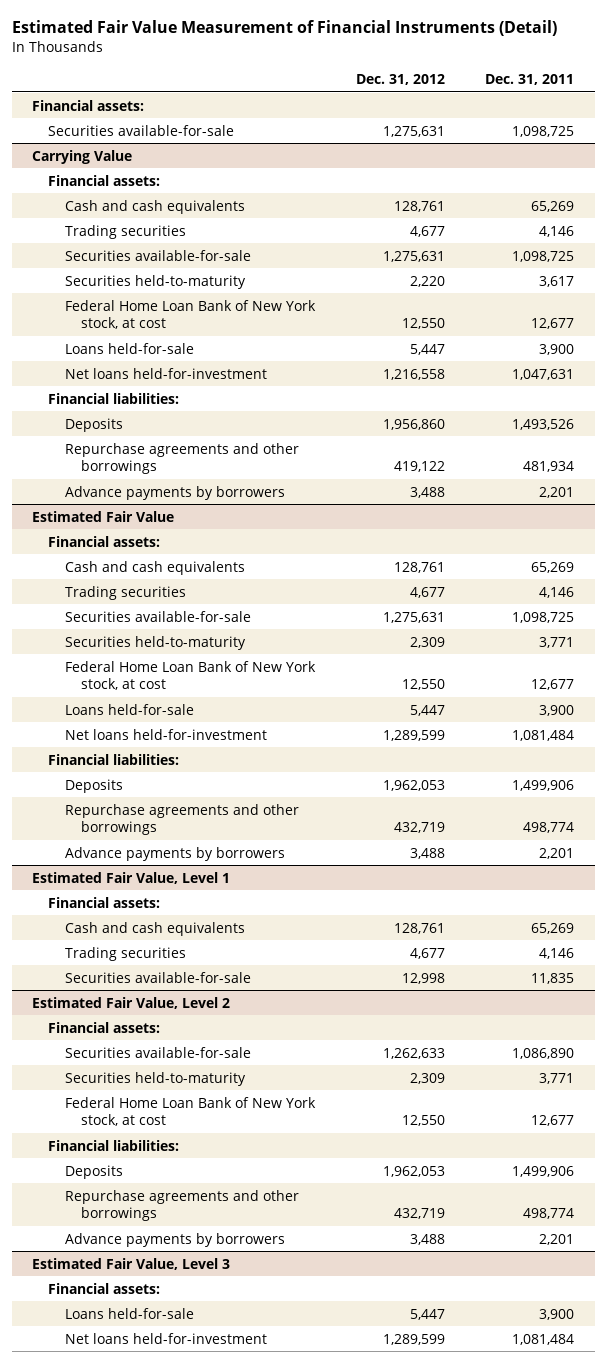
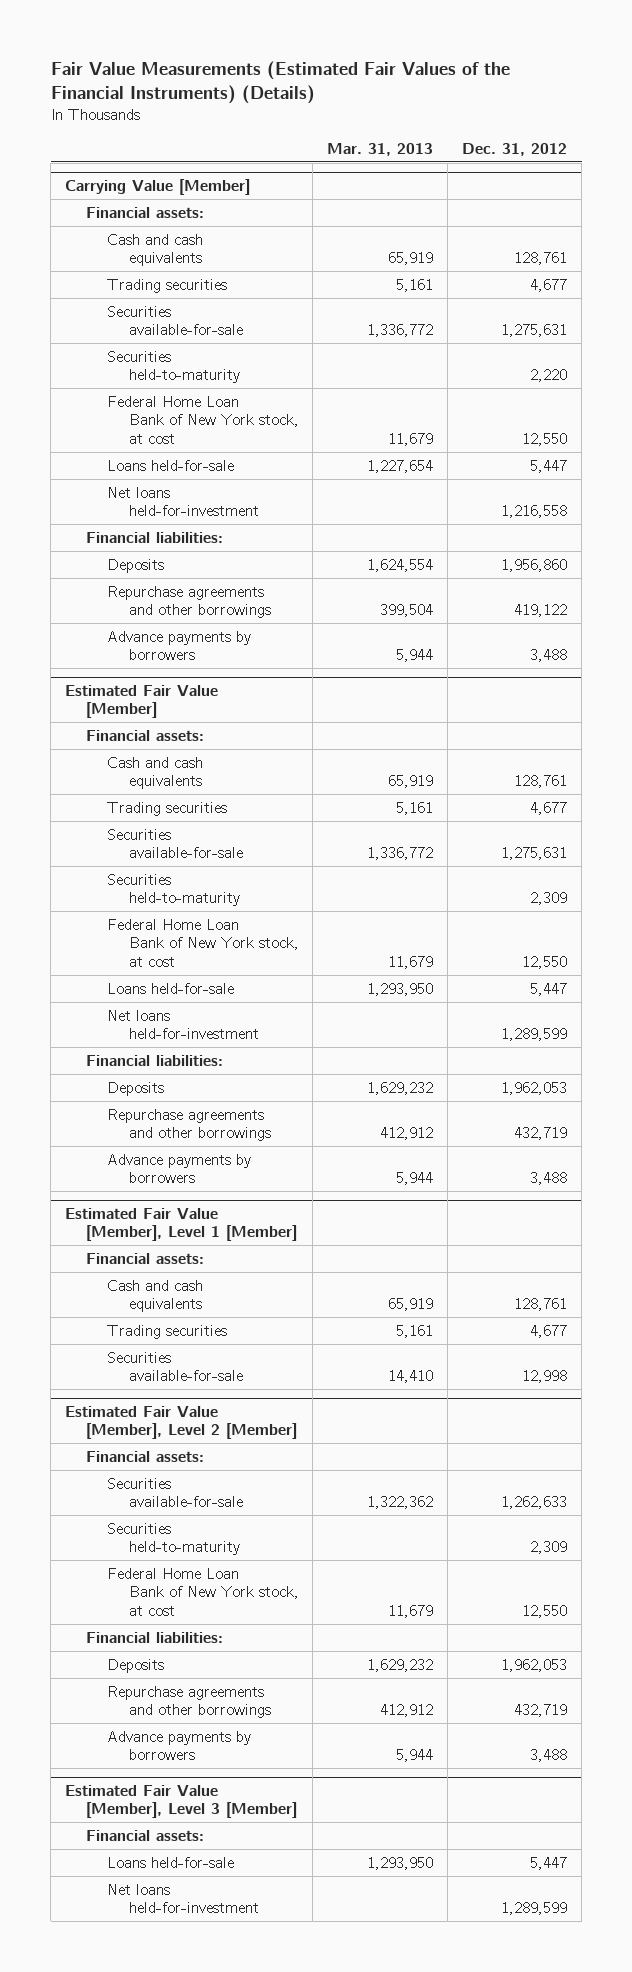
- Estimated Fair Value Measurement of Financial Instruments (Detail)
+ Fair Value Measurements (Estimated Fair Values of the Financial Instruments) (Details)
- | Dec. 31, 2012 | Dec. 31, 2011
+ | Mar. 31, 2013 | Dec. 31, 2012
- Financial assets:
- Securities available-for-sale | 1,275,631 | 1,098,725
- Carrying Value
+ Carrying Value [Member]
- Estimated Fair Value
+ Estimated Fair Value [Member]
- Estimated Fair Value, Level 1
+ Estimated Fair Value [Member], Level 1 [Member]
- Estimated Fair Value, Level 2
+ Estimated Fair Value [Member], Level 2 [Member]
- Estimated Fair Value, Level 3
+ Estimated Fair Value [Member], Level 3 [Member]

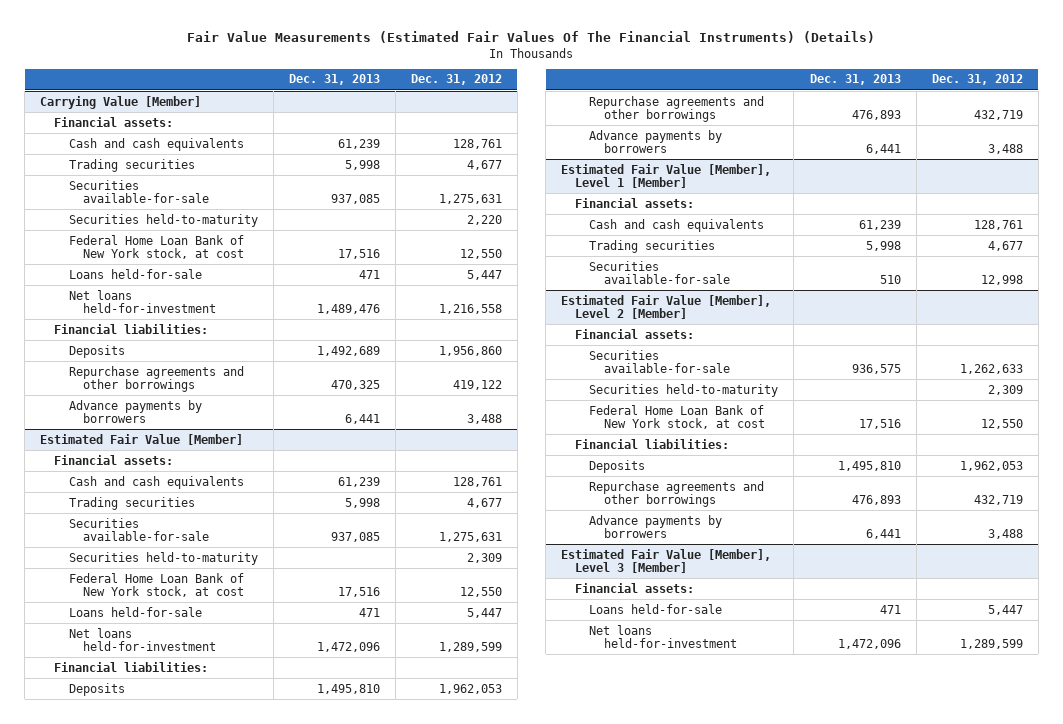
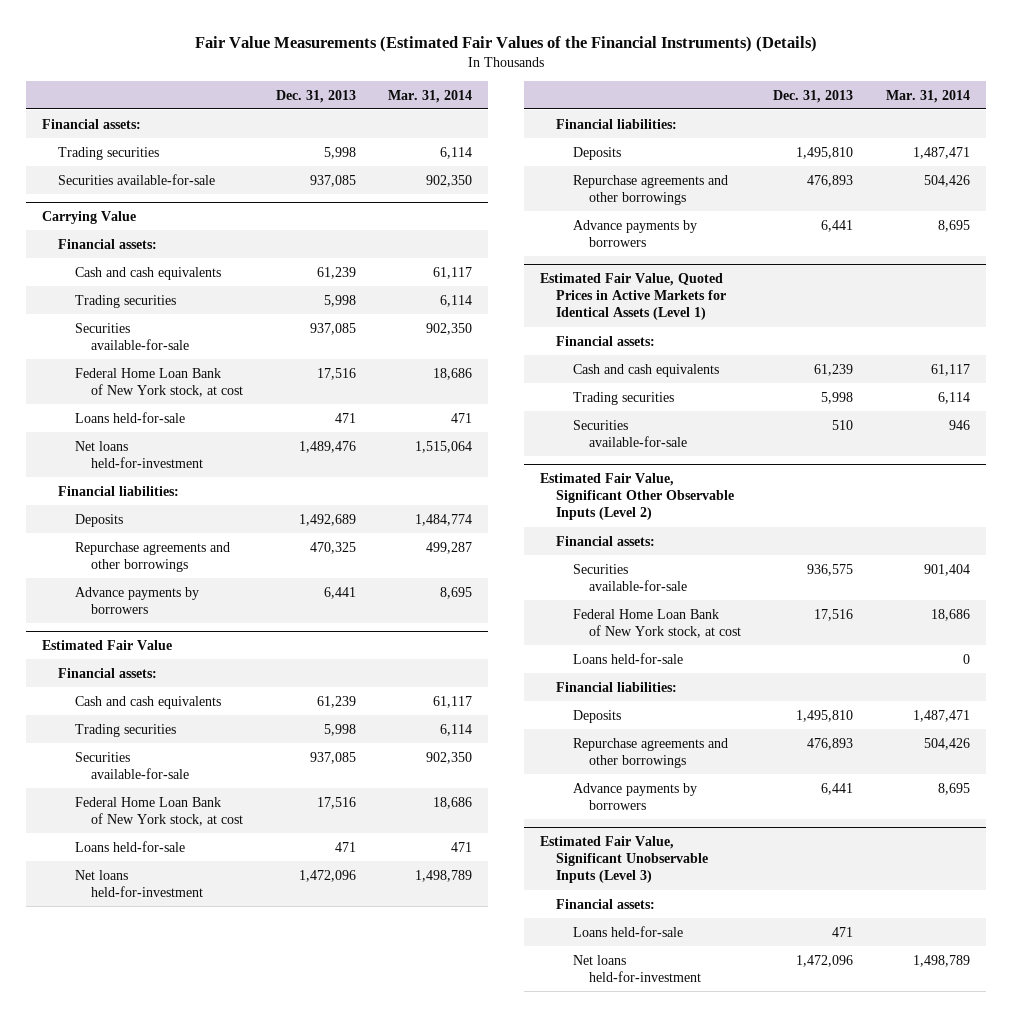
- Fair Value Measurements (Estimated Fair Values Of The Financial Instruments) (Details)
+ Fair Value Measurements (Estimated Fair Values of the Financial Instruments) (Details)
- | Dec. 31, 2013 | Dec. 31, 2012
+ | Dec. 31, 2013 | Mar. 31, 2014
- Carrying Value [Member]
+ Trading securities | 5,998 | 6,114
+ Securities available-for-sale | 937,085 | 902,350
+ Carrying Value
+ Financial assets:
- Securities held-to-maturity | | 2,220
- Estimated Fair Value [Member]
+ Estimated Fair Value
- Securities held-to-maturity | | 2,309
- Estimated Fair Value [Member], Level 1 [Member]
+ Estimated Fair Value, Quoted Prices in Active Markets for Identical Assets (Level 1)
- Estimated Fair Value [Member], Level 2 [Member]
+ Estimated Fair Value, Significant Other Observable Inputs (Level 2)
- Securities held-to-maturity | | 2,309
+ Loans held-for-sale | | 0
- Estimated Fair Value [Member], Level 3 [Member]
+ Estimated Fair Value, Significant Unobservable Inputs (Level 3)

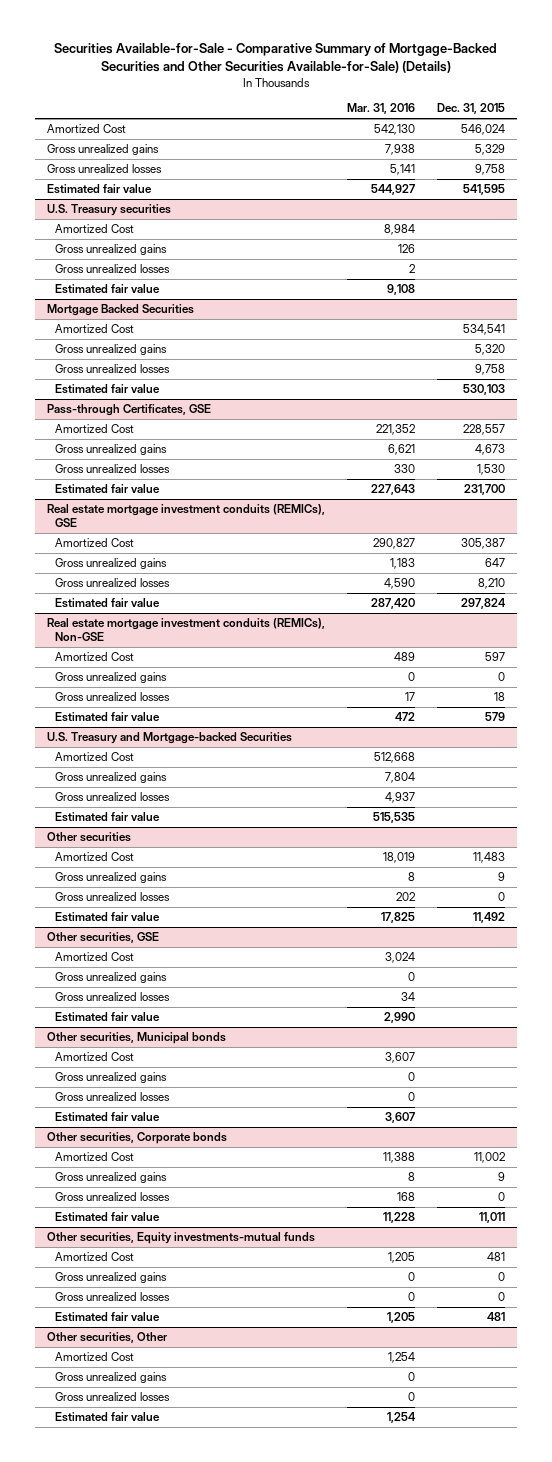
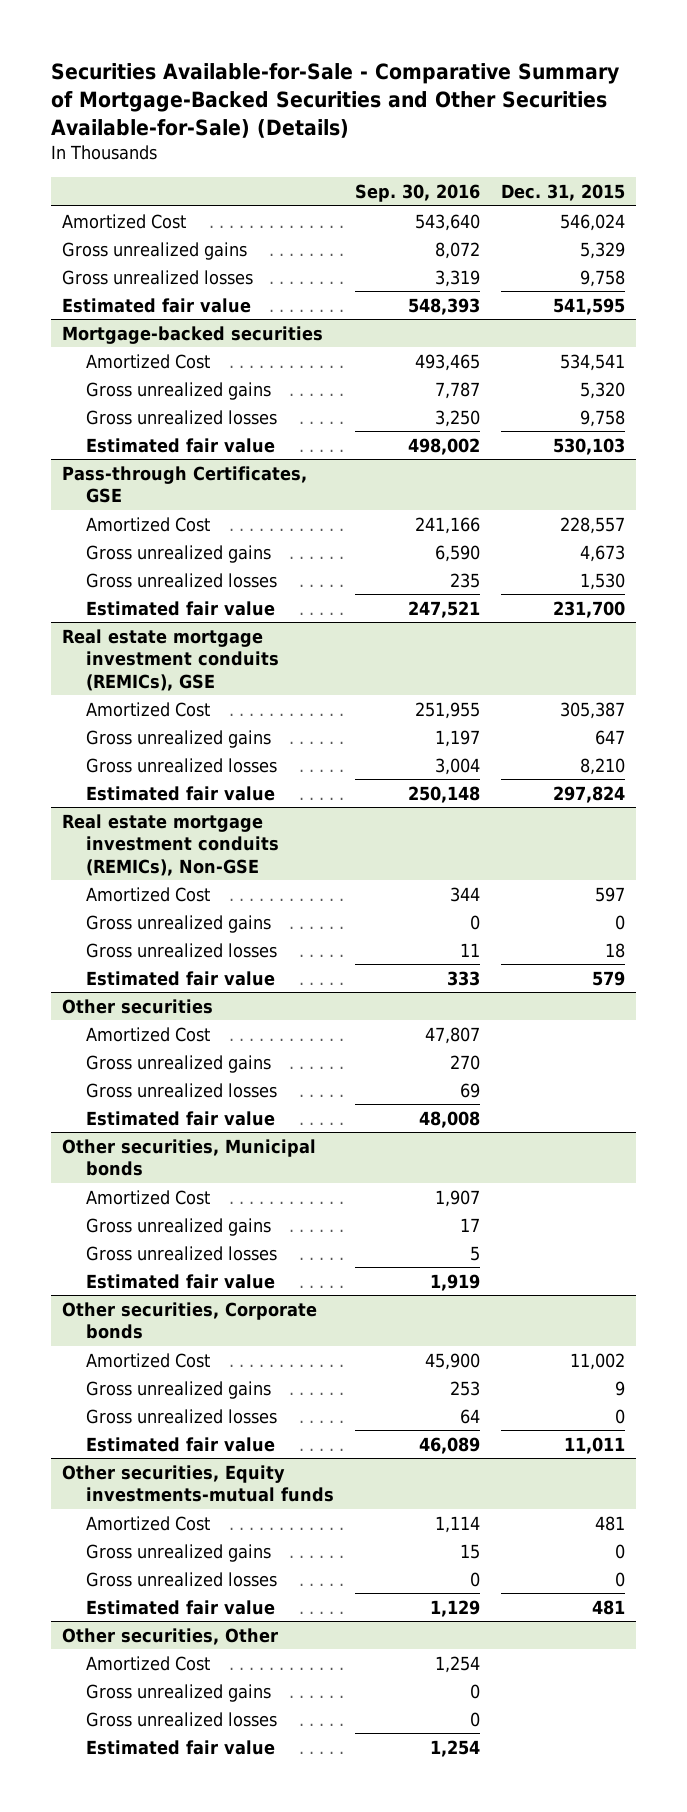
- | Mar. 31, 2016 | Dec. 31, 2015
+ | Sep. 30, 2016 | Dec. 31, 2015
- U.S. Treasury securities
- Amortized Cost | 8,984 |
- Gross unrealized gains | 126 |
- Gross unrealized losses | 2 |
- Estimated fair value | 9,108 |
- Mortgage Backed Securities
+ Mortgage-backed securities
- U.S. Treasury and Mortgage-backed Securities
- Amortized Cost | 512,668 |
- Gross unrealized gains | 7,804 |
- Gross unrealized losses | 4,937 |
- Estimated fair value | 515,535 |
@ Other securities
- Amortized Cost | 18,019 | 11,483
- Gross unrealized gains | 8 | 9
- Gross unrealized losses | 202 | 0
- Estimated fair value | 17,825 | 11,492
- Other securities, GSE

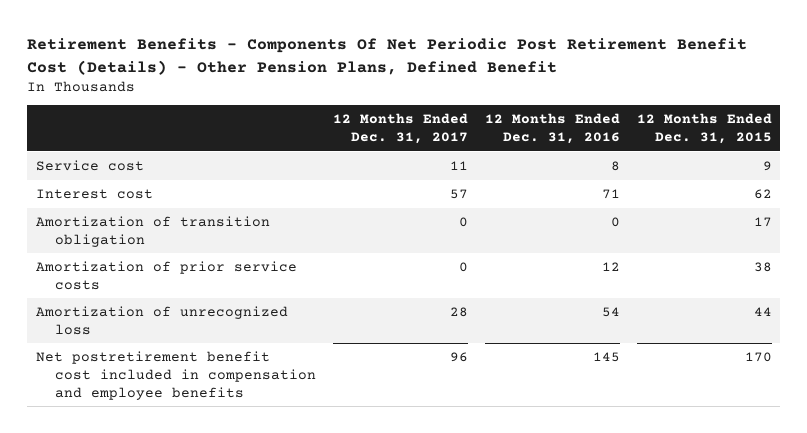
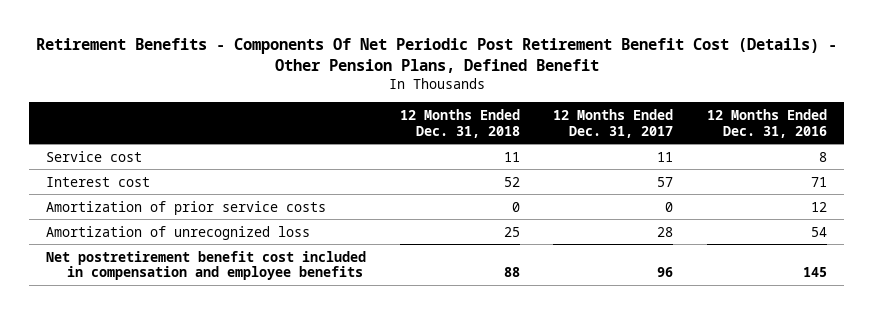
- | 12 Months Ended Dec. 31, 2017 | 12 Months Ended Dec. 31, 2016 | 12 Months Ended Dec. 31, 2015
+ | 12 Months Ended Dec. 31, 2018 | 12 Months Ended Dec. 31, 2017 | 12 Months Ended Dec. 31, 2016
- Amortization of transition obligation | 0 | 0 | 17

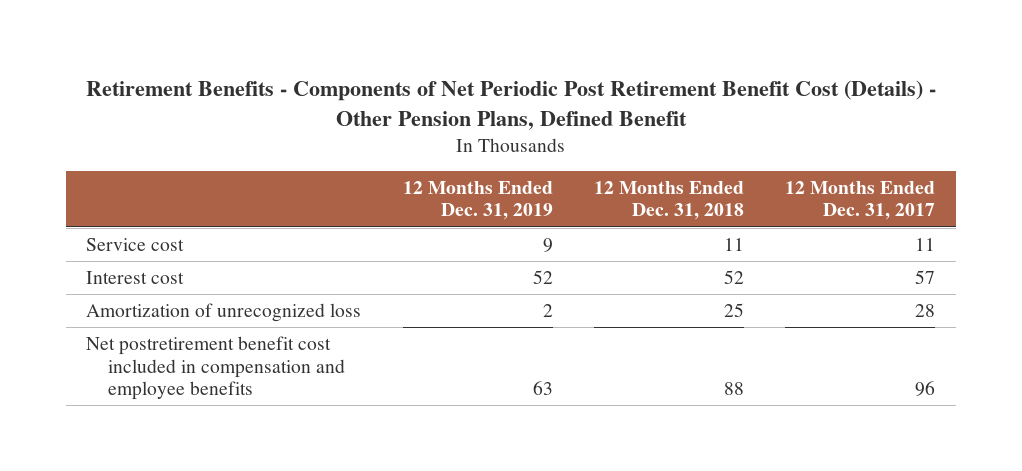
- Retirement Benefits - Components Of Net Periodic Post Retirement Benefit Cost (Details) - Other Pension Plans, Defined Benefit
+ Retirement Benefits - Components of Net Periodic Post Retirement Benefit Cost (Details) - Other Pension Plans, Defined Benefit
- | 12 Months Ended Dec. 31, 2018 | 12 Months Ended Dec. 31, 2017 | 12 Months Ended Dec. 31, 2016
+ | 12 Months Ended Dec. 31, 2019 | 12 Months Ended Dec. 31, 2018 | 12 Months Ended Dec. 31, 2017
- Amortization of prior service costs | 0 | 0 | 12

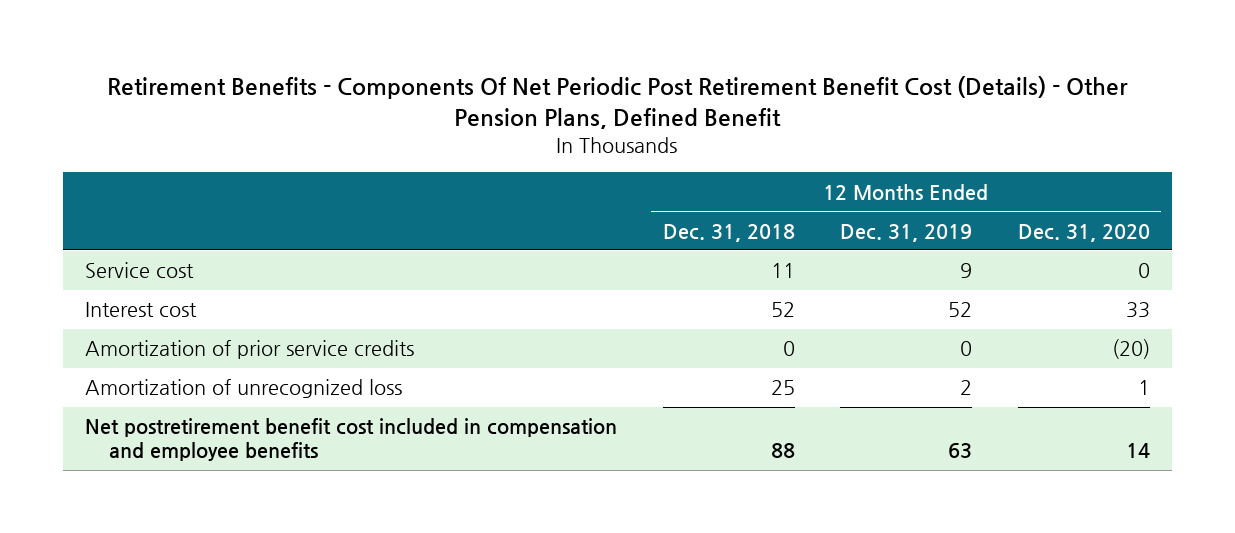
- Retirement Benefits - Components of Net Periodic Post Retirement Benefit Cost (Details) - Other Pension Plans, Defined Benefit
+ Retirement Benefits - Components Of Net Periodic Post Retirement Benefit Cost (Details) - Other Pension Plans, Defined Benefit
- | 12 Months Ended Dec. 31, 2019 | 12 Months Ended Dec. 31, 2018 | 12 Months Ended Dec. 31, 2017
+ | 12 Months Ended Dec. 31, 2018 | 12 Months Ended Dec. 31, 2019 | 12 Months Ended Dec. 31, 2020
+ Amortization of prior service credits | 0 | 0 | (20)

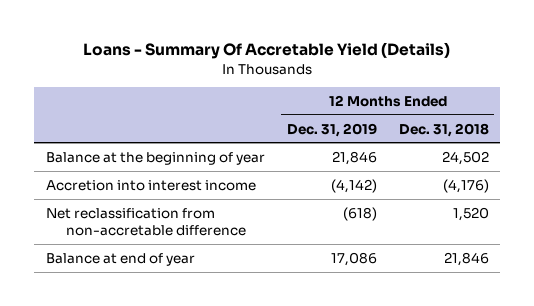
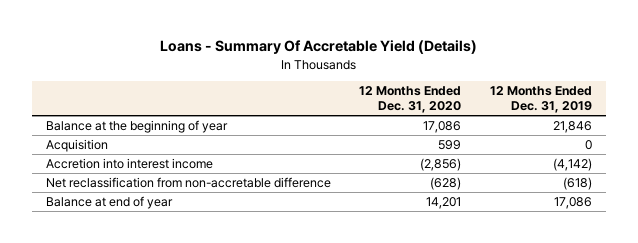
- | 12 Months Ended Dec. 31, 2019 | 12 Months Ended Dec. 31, 2018
+ | 12 Months Ended Dec. 31, 2020 | 12 Months Ended Dec. 31, 2019
+ Acquisition | 599 | 0

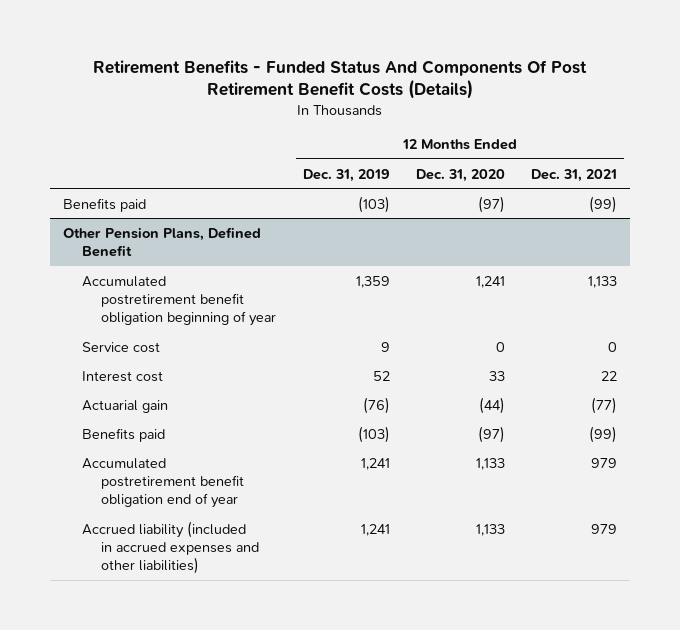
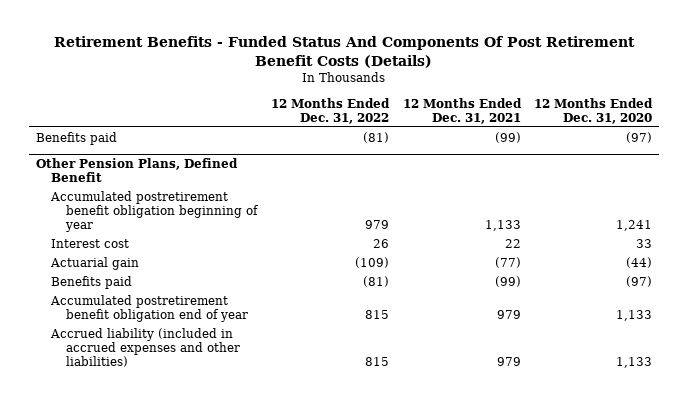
- | 12 Months Ended Dec. 31, 2019 | 12 Months Ended Dec. 31, 2020 | 12 Months Ended Dec. 31, 2021
+ | 12 Months Ended Dec. 31, 2022 | 12 Months Ended Dec. 31, 2021 | 12 Months Ended Dec. 31, 2020
@ Other Pension Plans, Defined Benefit
- Service cost | 9 | 0 | 0

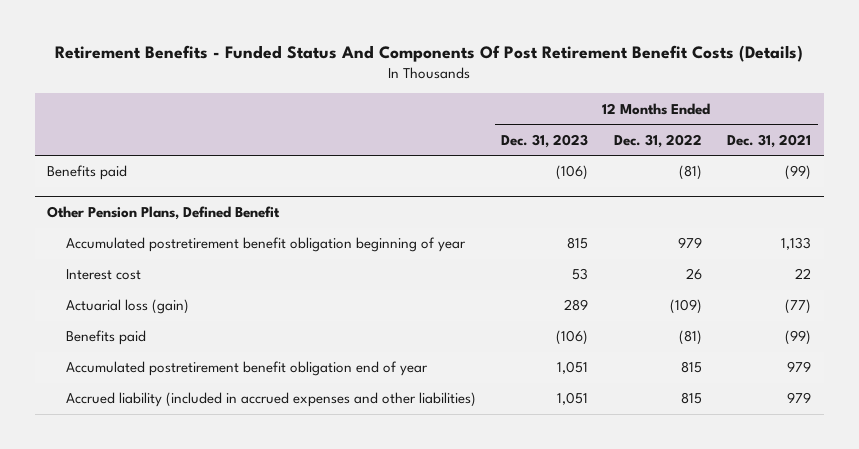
- | 12 Months Ended Dec. 31, 2022 | 12 Months Ended Dec. 31, 2021 | 12 Months Ended Dec. 31, 2020
+ | 12 Months Ended Dec. 31, 2023 | 12 Months Ended Dec. 31, 2022 | 12 Months Ended Dec. 31, 2021
@ Other Pension Plans, Defined Benefit
- Actuarial gain | (109) | (77) | (44)
+ Actuarial loss (gain) | 289 | (109) | (77)

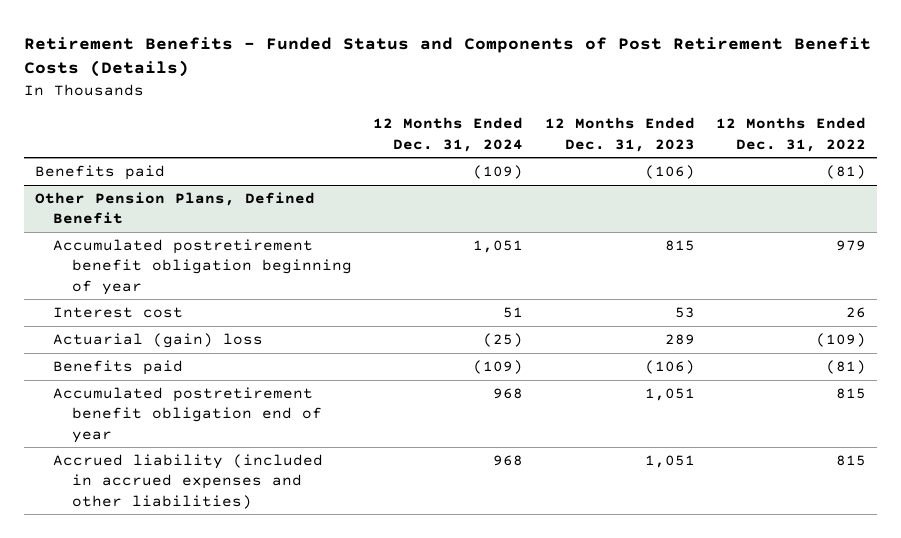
- Retirement Benefits - Funded Status And Components Of Post Retirement Benefit Costs (Details)
+ Retirement Benefits - Funded Status and Components of Post Retirement Benefit Costs (Details)
- | 12 Months Ended Dec. 31, 2023 | 12 Months Ended Dec. 31, 2022 | 12 Months Ended Dec. 31, 2021
+ | 12 Months Ended Dec. 31, 2024 | 12 Months Ended Dec. 31, 2023 | 12 Months Ended Dec. 31, 2022
@ Other Pension Plans, Defined Benefit
- Actuarial loss (gain) | 289 | (109) | (77)
+ Actuarial (gain) loss | (25) | 289 | (109)

